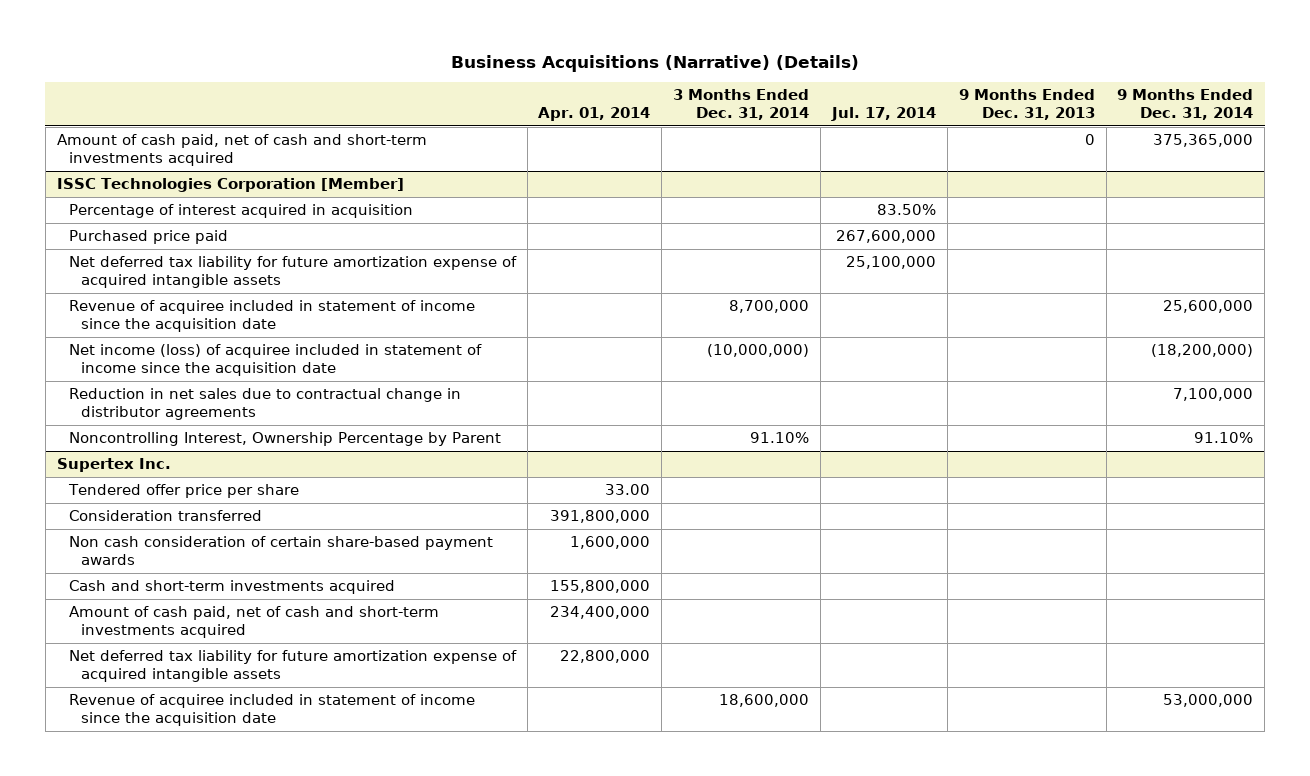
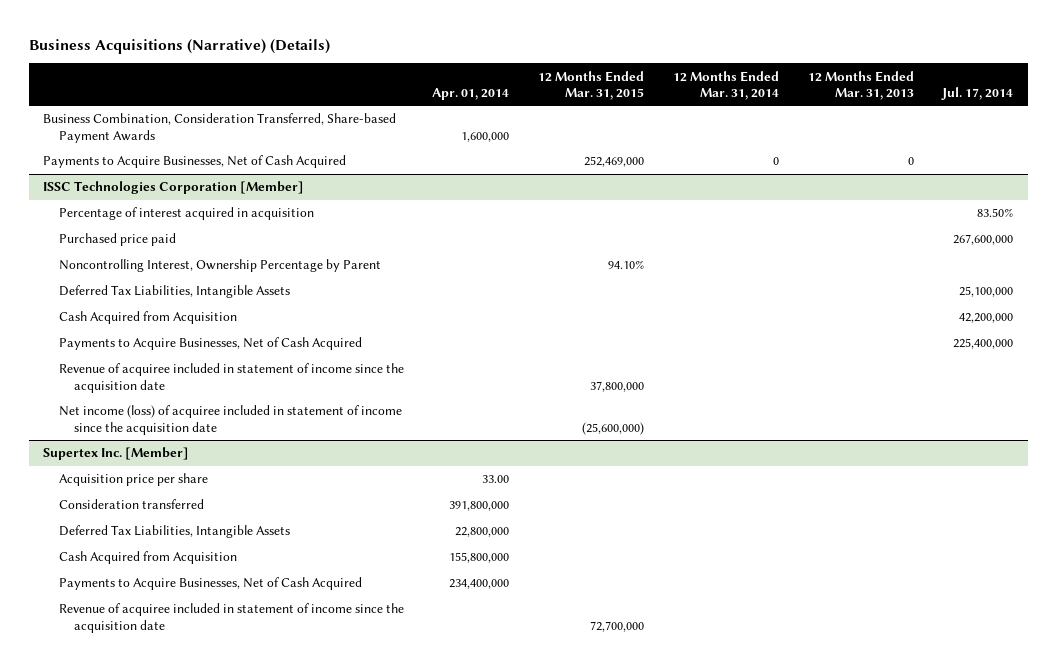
- | Apr. 01, 2014 | 3 Months Ended Dec. 31, 2014 | Jul. 17, 2014 | 9 Months Ended Dec. 31, 2013 | 9 Months Ended Dec. 31, 2014
+ | Apr. 01, 2014 | 12 Months Ended Mar. 31, 2015 | 12 Months Ended Mar. 31, 2014 | 12 Months Ended Mar. 31, 2013 | Jul. 17, 2014
- Amount of cash paid, net of cash and short-term investments acquired | | | | 0 | 375,365,000
+ Business Combination, Consideration Transferred, Share-based Payment Awards | 1,600,000 | | | |
+ Payments to Acquire Businesses, Net of Cash Acquired | | 252,469,000 | 0 | 0 |
@ ISSC Technologies Corporation [Member]
- Net deferred tax liability for future amortization expense of acquired intangible assets | | | 25,100,000 | |
moved up: Noncontrolling Interest, Ownership Percentage by Parent | | 94.10% | | |
+ Deferred Tax Liabilities, Intangible Assets | | | | | 25,100,000
+ Cash Acquired from Acquisition | | | | | 42,200,000
+ Payments to Acquire Businesses, Net of Cash Acquired | | | | | 225,400,000
- Reduction in net sales due to contractual change in distributor agreements | | | | | 7,100,000
- Supertex Inc.
- Tendered offer price per share | 33.00 | | | |
+ Supertex Inc. [Member]
+ Acquisition price per share | 33.00 | | | |
- Non cash consideration of certain share-based payment awards | 1,600,000 | | | |
- Cash and short-term investments acquired | 155,800,000 | | | |
- Amount of cash paid, net of cash and short-term investments acquired | 234,400,000 | | | |
- Net deferred tax liability for future amortization expense of acquired intangible assets | 22,800,000 | | | |
+ Deferred Tax Liabilities, Intangible Assets | 22,800,000 | | | |
+ Cash Acquired from Acquisition | 155,800,000 | | | |
+ Payments to Acquire Businesses, Net of Cash Acquired | 234,400,000 | | | |

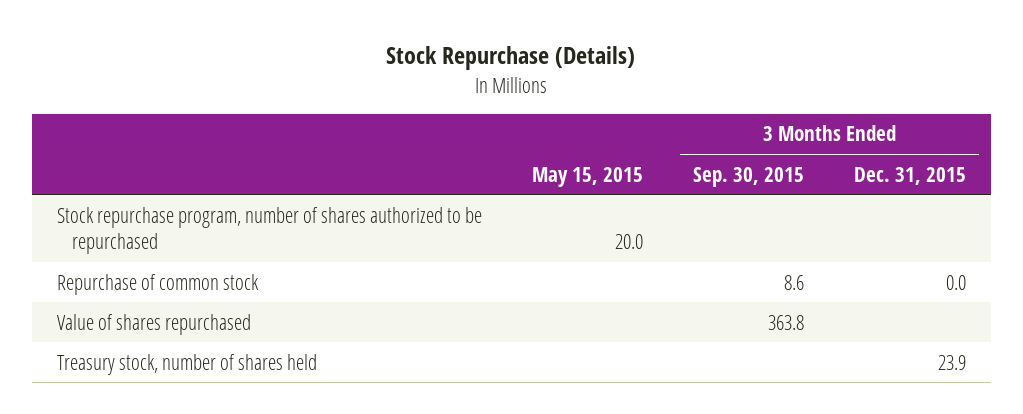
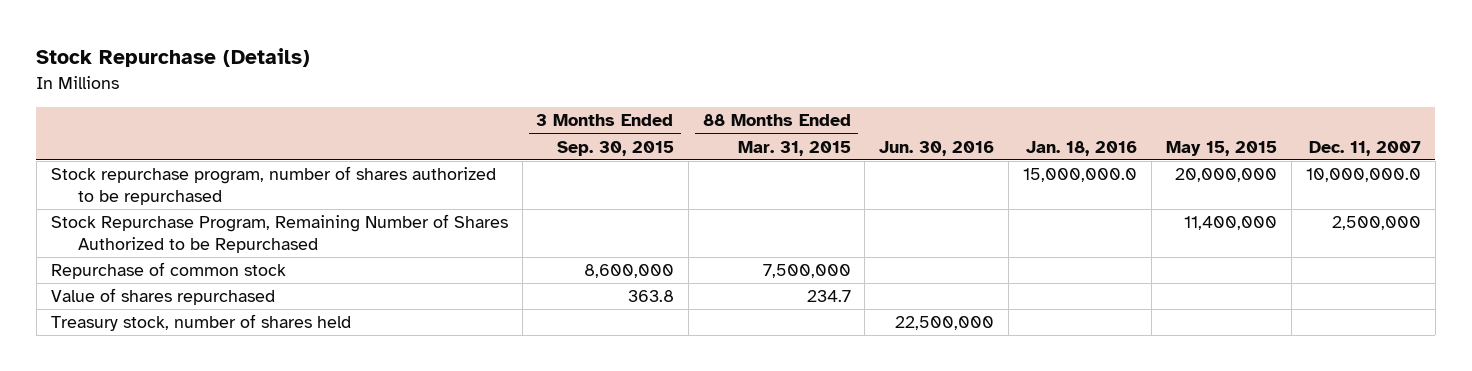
- | May 15, 2015 | 3 Months Ended Sep. 30, 2015 | 3 Months Ended Dec. 31, 2015
+ | 3 Months Ended Sep. 30, 2015 | 88 Months Ended Mar. 31, 2015 | Jun. 30, 2016 | Jan. 18, 2016 | May 15, 2015 | Dec. 11, 2007
- Stock repurchase program, number of shares authorized to be repurchased | 20.0 | |
- Repurchase of common stock | | 8.6 | 0.0
+ Stock repurchase program, number of shares authorized to be repurchased | | | | 15,000,000.0 | 20,000,000 | 10,000,000.0
+ Stock Repurchase Program, Remaining Number of Shares Authorized to be Repurchased | | | | | 11,400,000 | 2,500,000
+ Repurchase of common stock | 8,600,000 | 7,500,000 | | | |

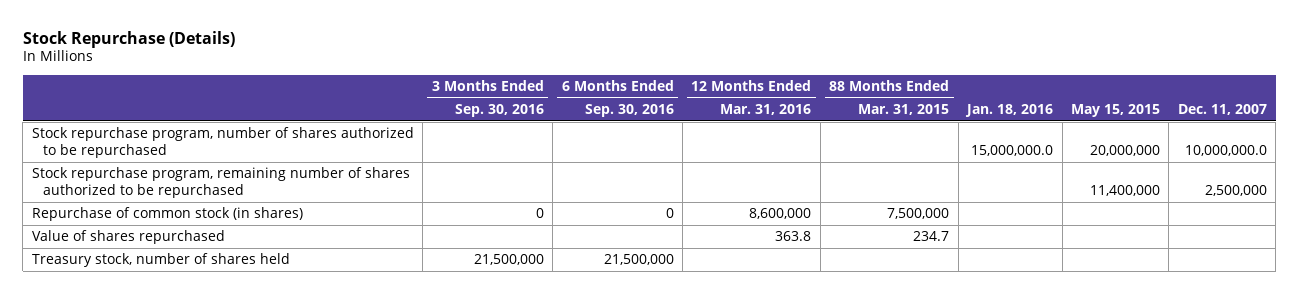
- | 3 Months Ended Sep. 30, 2015 | 88 Months Ended Mar. 31, 2015 | Jun. 30, 2016 | Jan. 18, 2016 | May 15, 2015 | Dec. 11, 2007
+ | 3 Months Ended Sep. 30, 2016 | 6 Months Ended Sep. 30, 2016 | 12 Months Ended Mar. 31, 2016 | 88 Months Ended Mar. 31, 2015 | Jan. 18, 2016 | May 15, 2015 | Dec. 11, 2007
- Stock Repurchase Program, Remaining Number of Shares Authorized to be Repurchased | | | | | 11,400,000 | 2,500,000
- Repurchase of common stock | 8,600,000 | 7,500,000 | | | |
+ Stock repurchase program, remaining number of shares authorized to be repurchased | | | | | | 11,400,000 | 2,500,000
+ Repurchase of common stock (in shares) | 0 | 0 | 8,600,000 | 7,500,000 | | |

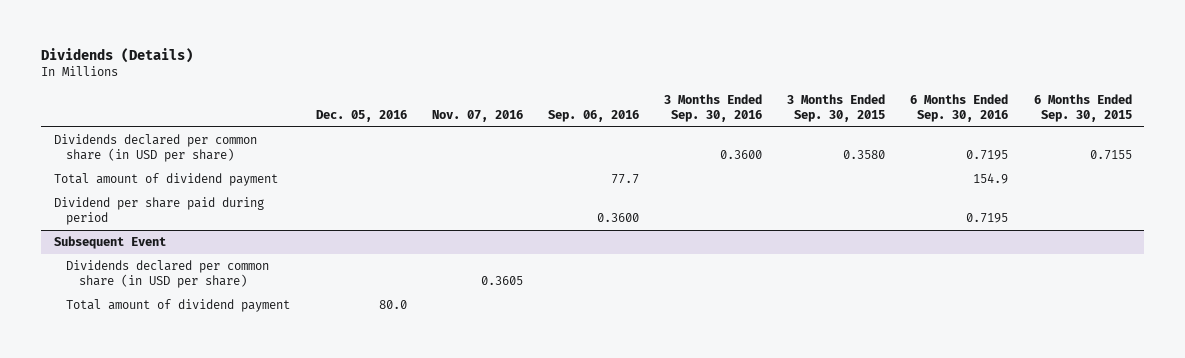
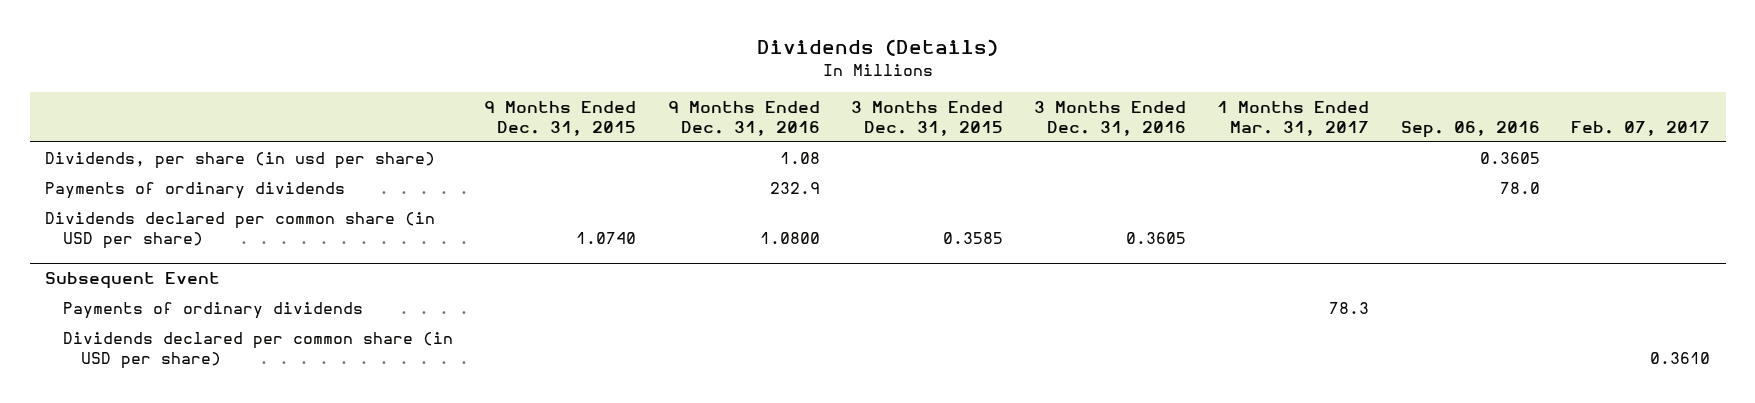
- | Dec. 05, 2016 | Nov. 07, 2016 | Sep. 06, 2016 | 3 Months Ended Sep. 30, 2016 | 3 Months Ended Sep. 30, 2015 | 6 Months Ended Sep. 30, 2016 | 6 Months Ended Sep. 30, 2015
+ | 9 Months Ended Dec. 31, 2015 | 9 Months Ended Dec. 31, 2016 | 3 Months Ended Dec. 31, 2015 | 3 Months Ended Dec. 31, 2016 | 1 Months Ended Mar. 31, 2017 | Sep. 06, 2016 | Feb. 07, 2017
+ Dividends, per share (in usd per share) | | 1.08 | | | | 0.3605 |
+ Payments of ordinary dividends | | 232.9 | | | | 78.0 |
- Total amount of dividend payment | | | 77.7 | | | 154.9 |
- Dividend per share paid during period | | | 0.3600 | | | 0.7195 |
@ Subsequent Event
+ Payments of ordinary dividends | | | | | 78.3 | |
- Total amount of dividend payment | 80.0 | | | | | |

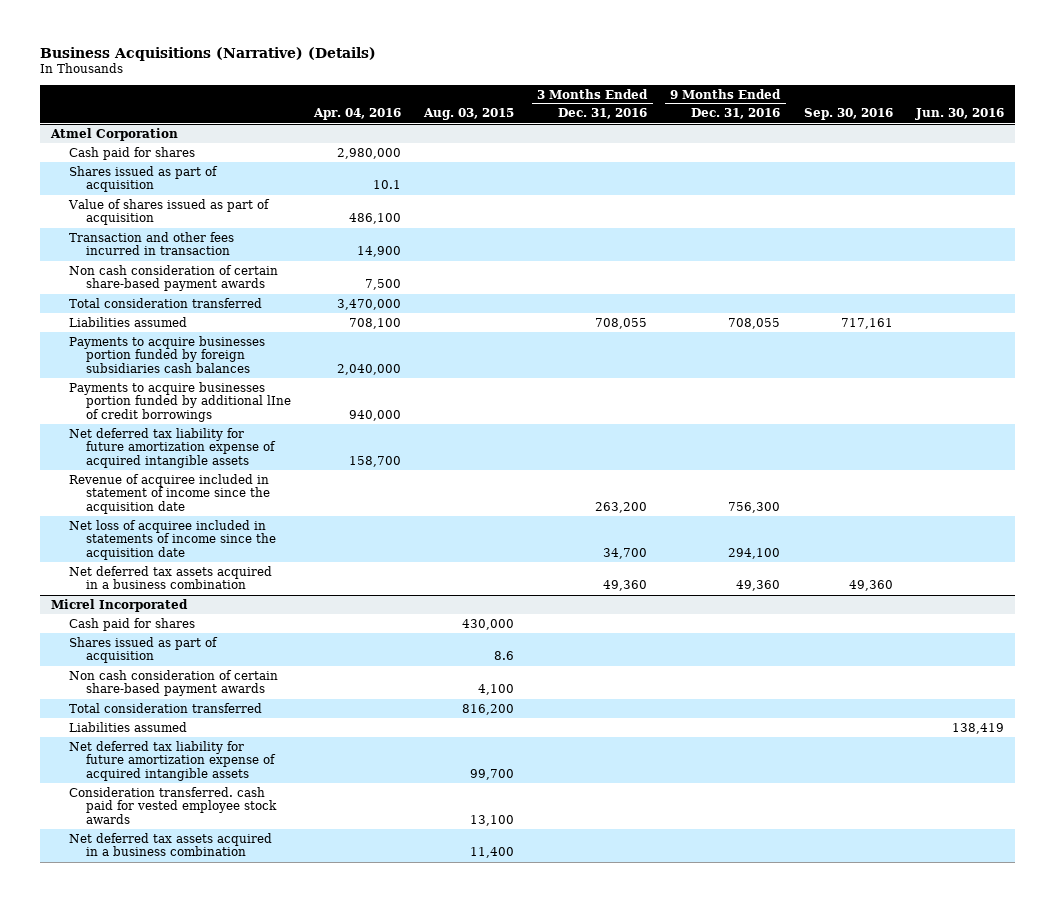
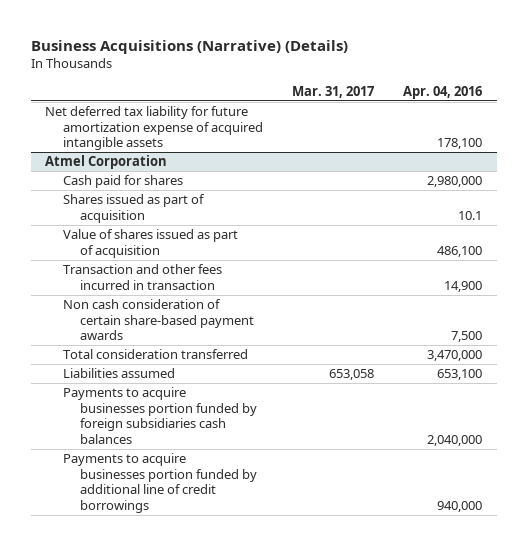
- | Apr. 04, 2016 | Aug. 03, 2015 | 3 Months Ended Dec. 31, 2016 | 9 Months Ended Dec. 31, 2016 | Sep. 30, 2016 | Jun. 30, 2016
+ | Mar. 31, 2017 | Apr. 04, 2016
+ Net deferred tax liability for future amortization expense of acquired intangible assets | | 178,100
@ Atmel Corporation
- Liabilities assumed | 708,100 | | 708,055 | 708,055 | 717,161 |
+ Liabilities assumed | 653,058 | 653,100
- Payments to acquire businesses portion funded by additional lIne of credit borrowings | 940,000 | | | | |
- Net deferred tax liability for future amortization expense of acquired intangible assets | 158,700 | | | | |
- Revenue of acquiree included in statement of income since the acquisition date | | | 263,200 | 756,300 | |
- Net loss of acquiree included in statements of income since the acquisition date | | | 34,700 | 294,100 | |
- Net deferred tax assets acquired in a business combination | | | 49,360 | 49,360 | 49,360 |
- Micrel Incorporated
- Cash paid for shares | | 430,000 | | | |
- Shares issued as part of acquisition | | 8.6 | | | |
- Non cash consideration of certain share-based payment awards | | 4,100 | | | |
- Total consideration transferred | | 816,200 | | | |
- Liabilities assumed | | | | | | 138,419
- Net deferred tax liability for future amortization expense of acquired intangible assets | | 99,700 | | | |
- Consideration transferred. cash paid for vested employee stock awards | | 13,100 | | | |
- Net deferred tax assets acquired in a business combination | | 11,400 | | | |
@ Atmel Corporation
+ Payments to acquire businesses portion funded by additional line of credit borrowings | | 940,000

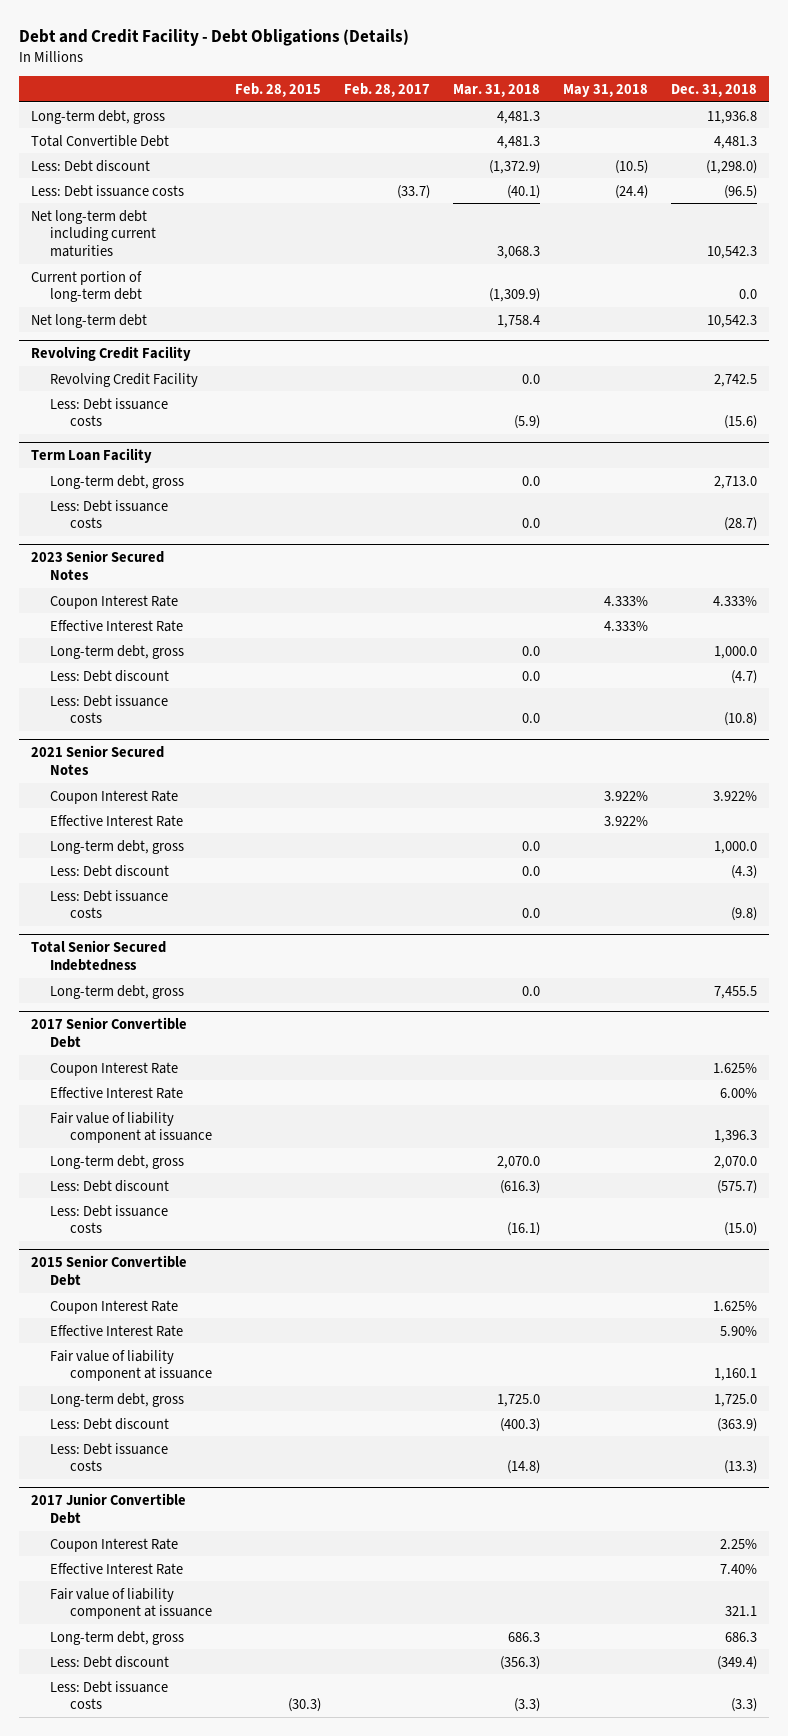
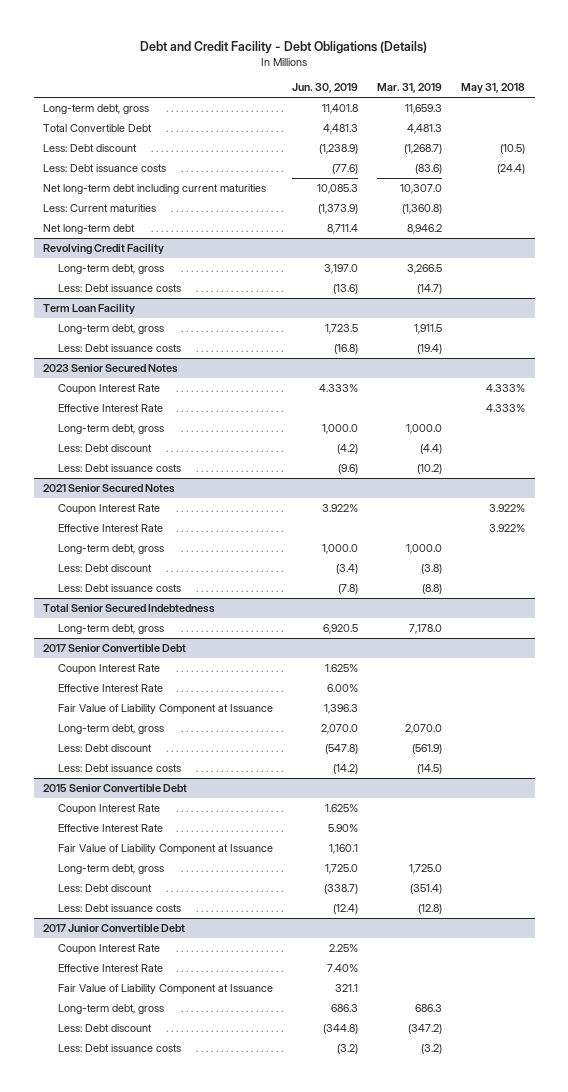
- | Feb. 28, 2015 | Feb. 28, 2017 | Mar. 31, 2018 | May 31, 2018 | Dec. 31, 2018
+ | Jun. 30, 2019 | Mar. 31, 2019 | May 31, 2018
- Current portion of long-term debt | | | (1,309.9) | | 0.0
+ Less: Current maturities | (1,373.9) | (1,360.8) |
@ Revolving Credit Facility
- Revolving Credit Facility | | | 0.0 | | 2,742.5
+ Long-term debt, gross | 3,197.0 | 3,266.5 |
@ 2017 Senior Convertible Debt
- Fair value of liability component at issuance | | | | | 1,396.3
+ Fair Value of Liability Component at Issuance | 1,396.3 | |
@ 2015 Senior Convertible Debt
- Fair value of liability component at issuance | | | | | 1,160.1
+ Fair Value of Liability Component at Issuance | 1,160.1 | |
@ 2017 Junior Convertible Debt
- Fair value of liability component at issuance | | | | | 321.1
+ Fair Value of Liability Component at Issuance | 321.1 | |

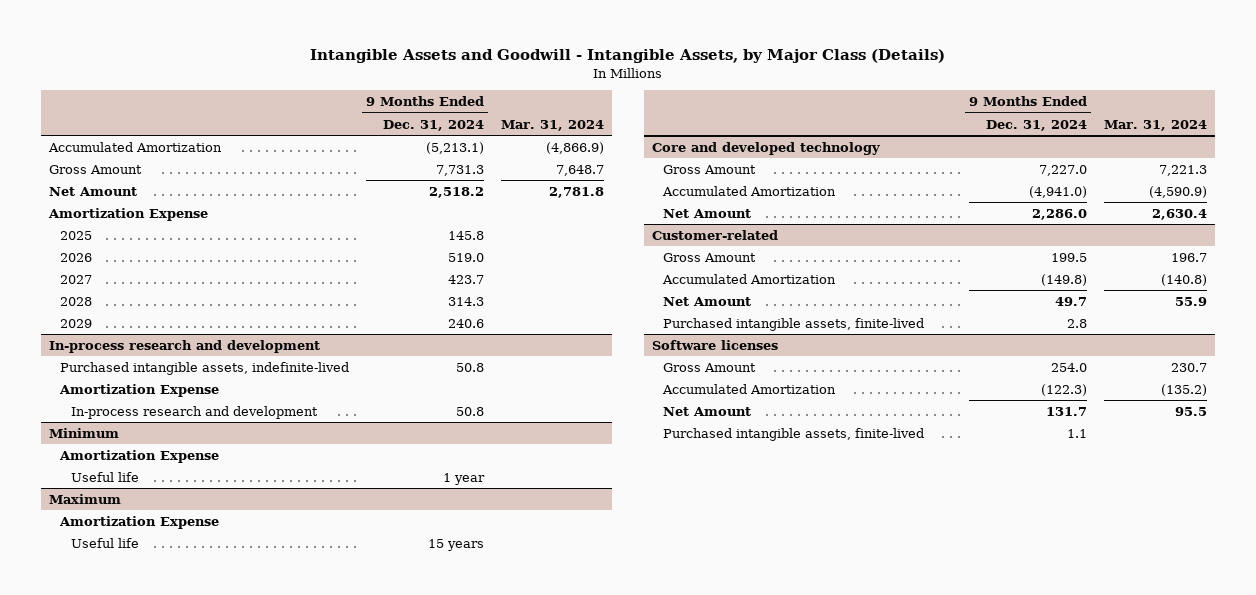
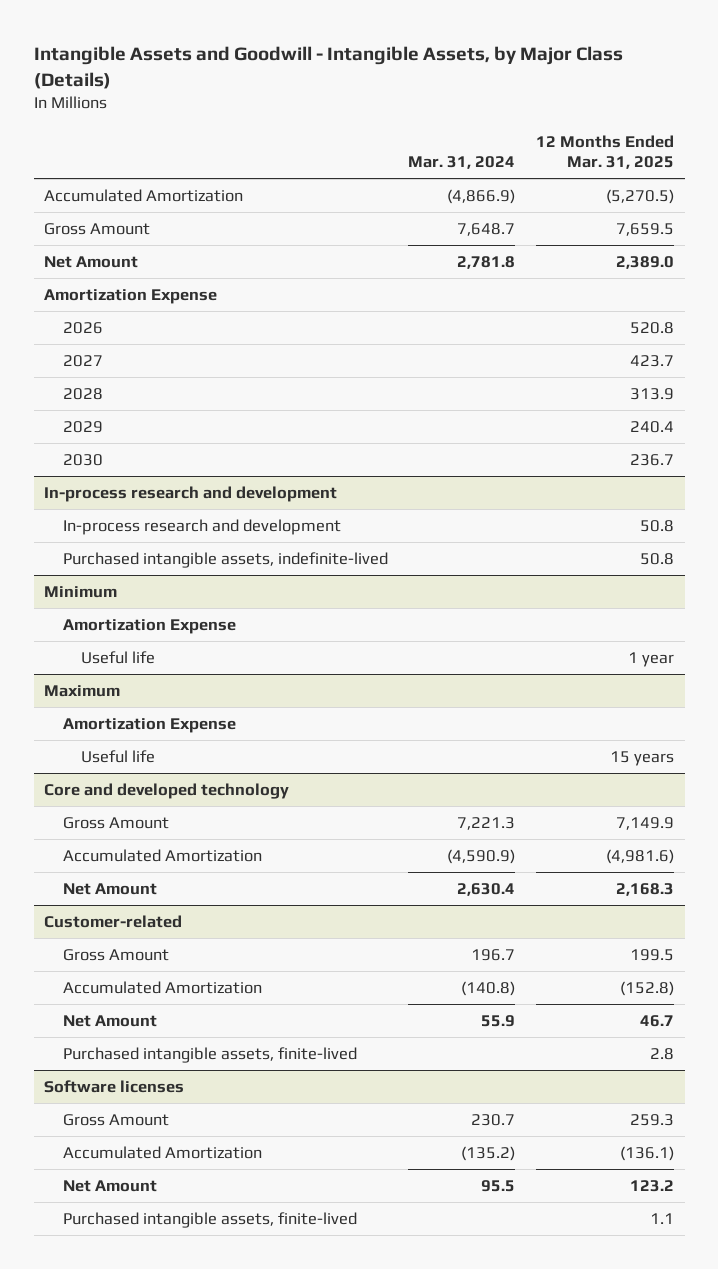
- | 9 Months Ended Dec. 31, 2024 | Mar. 31, 2024
+ | Mar. 31, 2024 | 12 Months Ended Mar. 31, 2025
- 2025 | 145.8 |
+ 2030 | | 236.7
@ In-process research and development
- Amortization Expense
moved down: Purchased intangible assets, indefinite-lived | | 50.8

